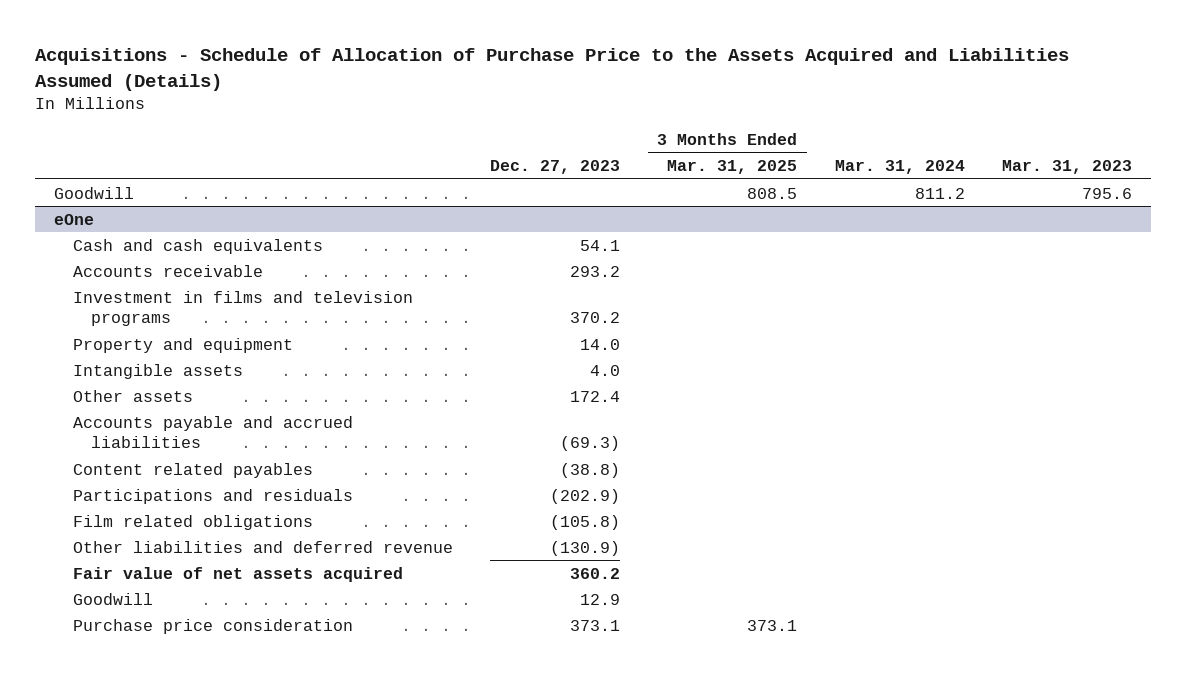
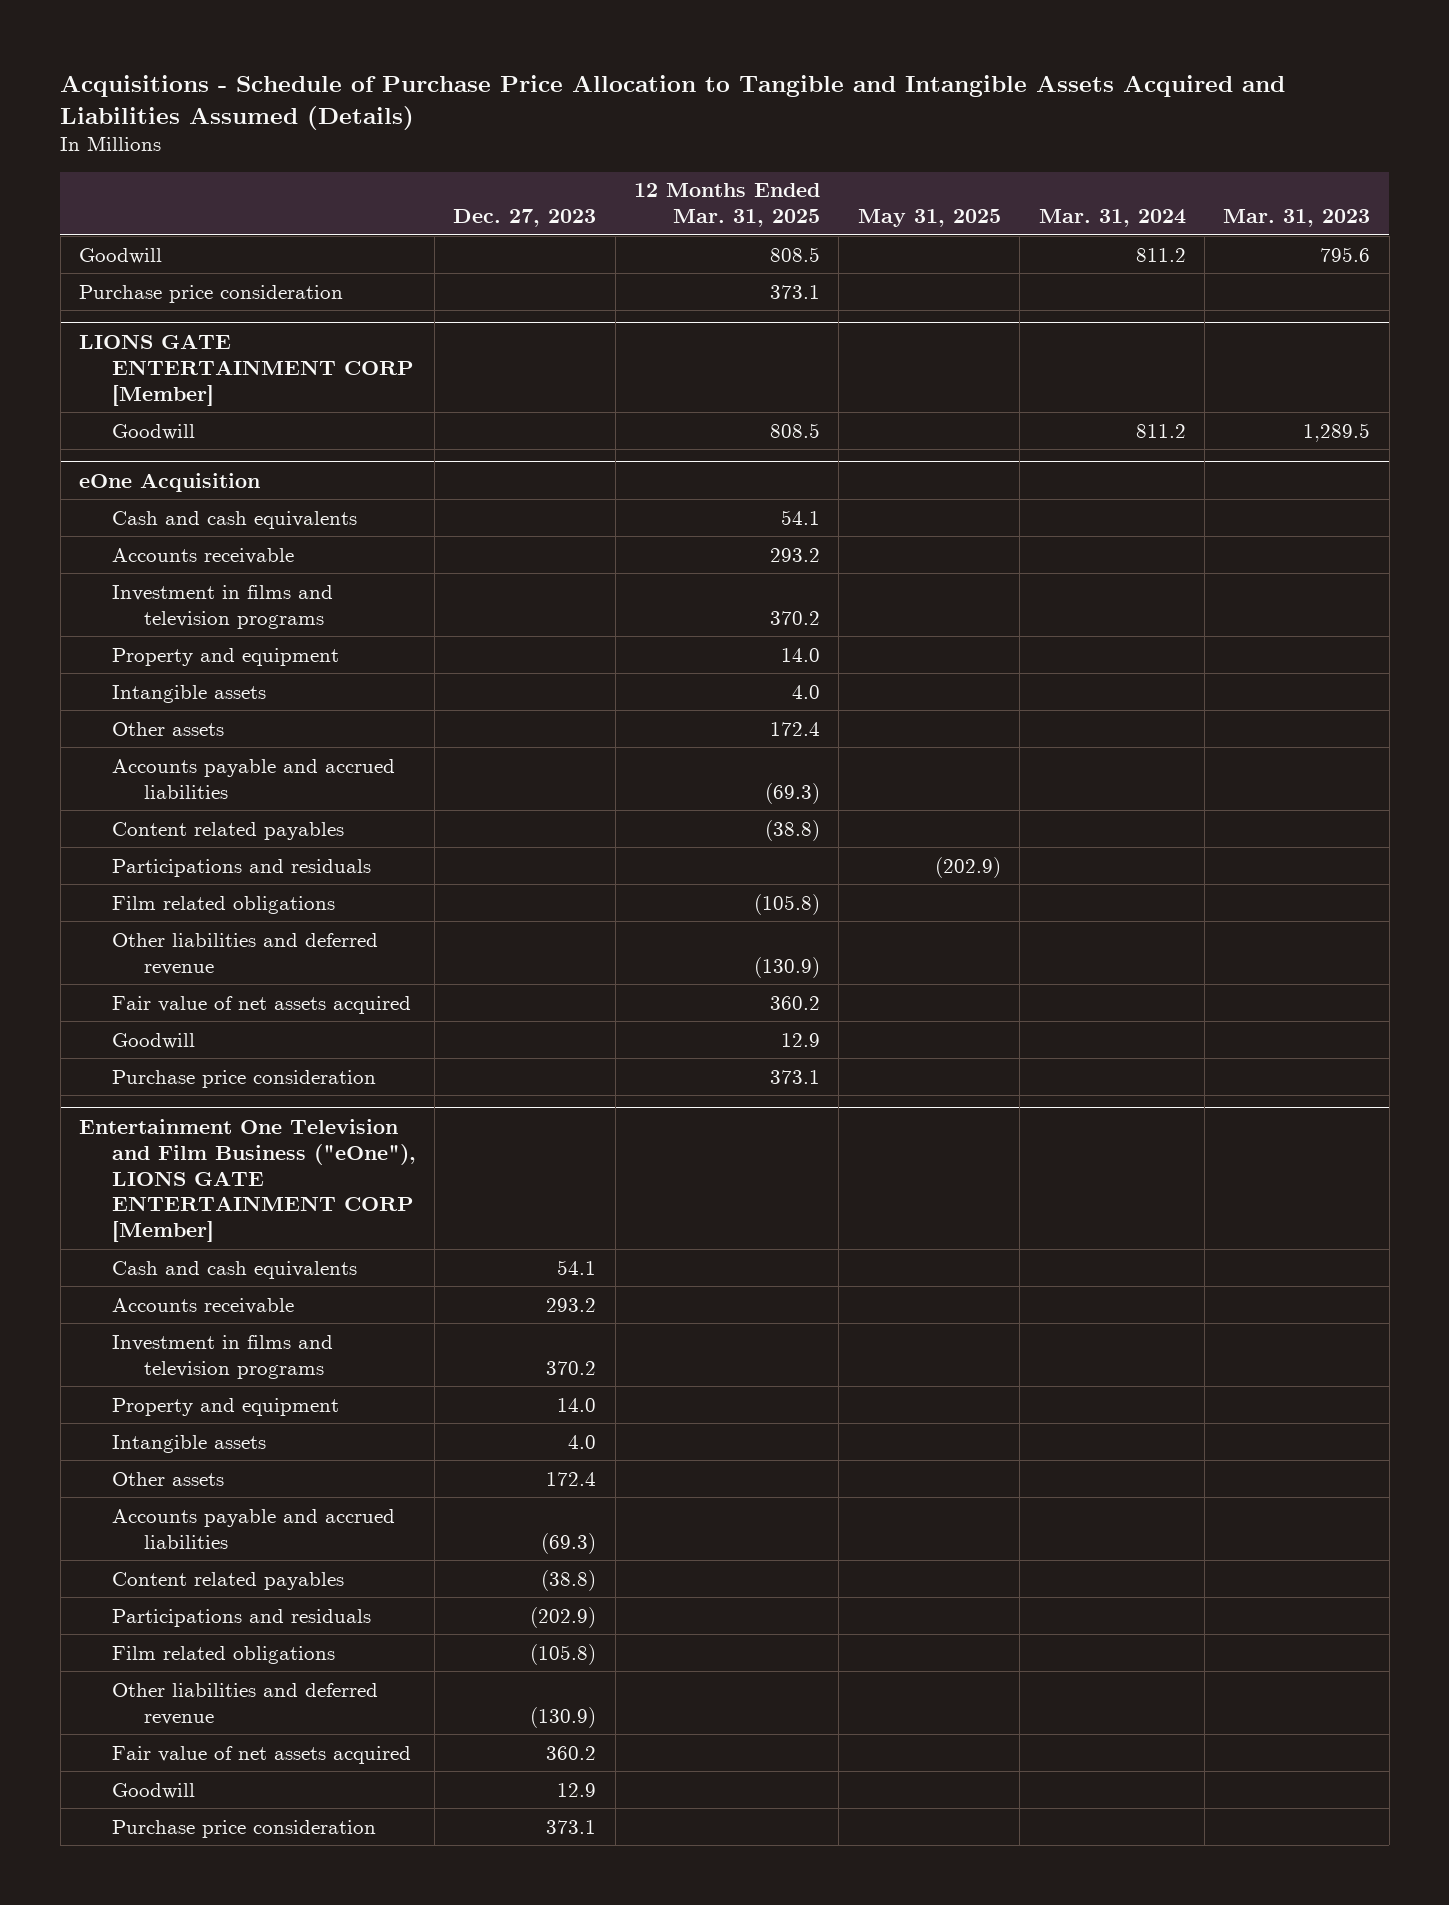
- Acquisitions - Schedule of Allocation of Purchase Price to the Assets Acquired and Liabilities Assumed (Details)
+ Acquisitions - Schedule of Purchase Price Allocation to Tangible and Intangible Assets Acquired and Liabilities Assumed (Details)
- | Dec. 27, 2023 | 3 Months Ended Mar. 31, 2025 | Mar. 31, 2024 | Mar. 31, 2023
+ | Dec. 27, 2023 | 12 Months Ended Mar. 31, 2025 | May 31, 2025 | Mar. 31, 2024 | Mar. 31, 2023
- eOne
+ Purchase price consideration | | 373.1 | | |
+ LIONS GATE ENTERTAINMENT CORP [Member]
+ Goodwill | | 808.5 | | 811.2 | 1,289.5
+ eOne Acquisition
+ Cash and cash equivalents | | 54.1 | | |
+ Accounts receivable | | 293.2 | | |
+ Investment in films and television programs | | 370.2 | | |
+ Property and equipment | | 14.0 | | |
+ Intangible assets | | 4.0 | | |
+ Other assets | | 172.4 | | |
+ Accounts payable and accrued liabilities | | (69.3) | | |
+ Content related payables | | (38.8) | | |
+ Participations and residuals | | | (202.9) | |
+ Film related obligations | | (105.8) | | |
+ Other liabilities and deferred revenue | | (130.9) | | |
+ Fair value of net assets acquired | | 360.2 | | |
+ Goodwill | | 12.9 | | |
+ Purchase price consideration | | 373.1 | | |
+ Entertainment One Television and Film Business ("eOne"), LIONS GATE ENTERTAINMENT CORP [Member]

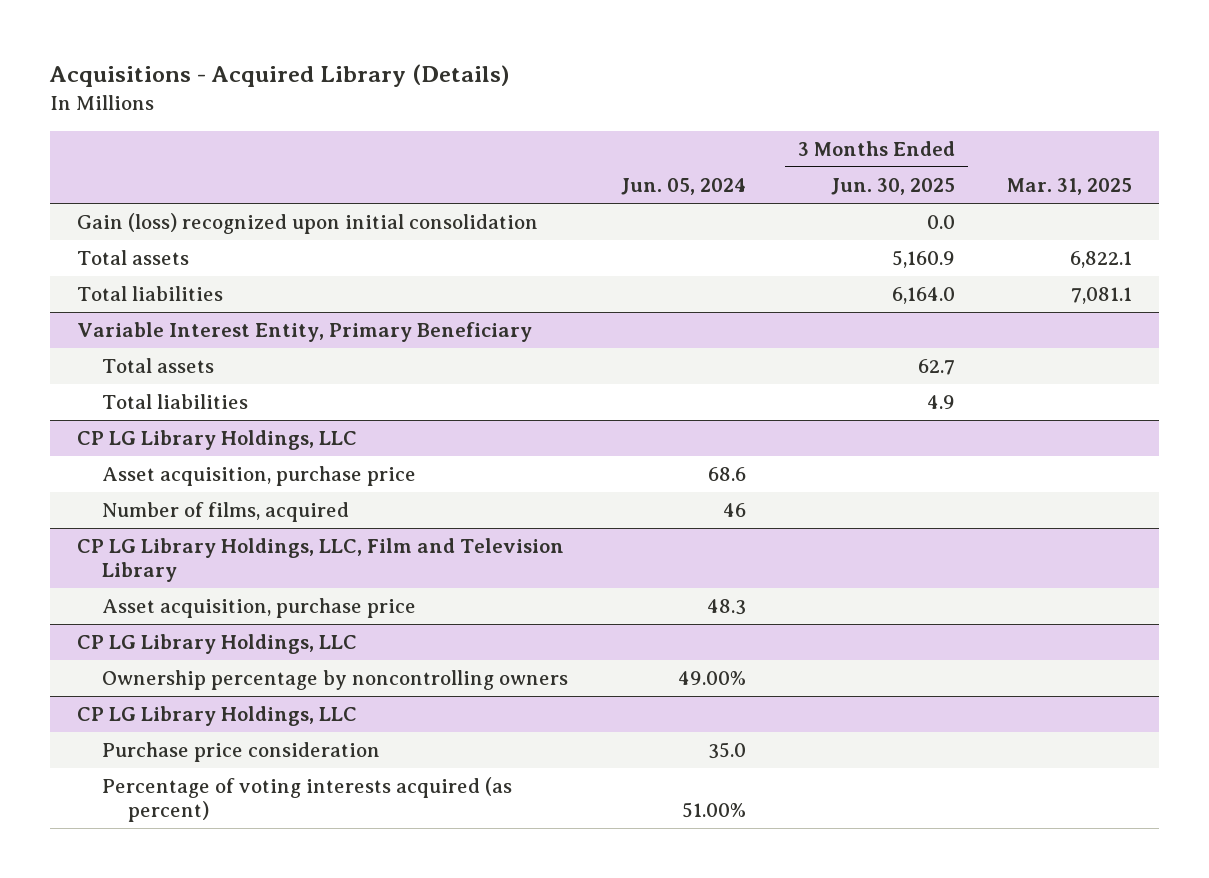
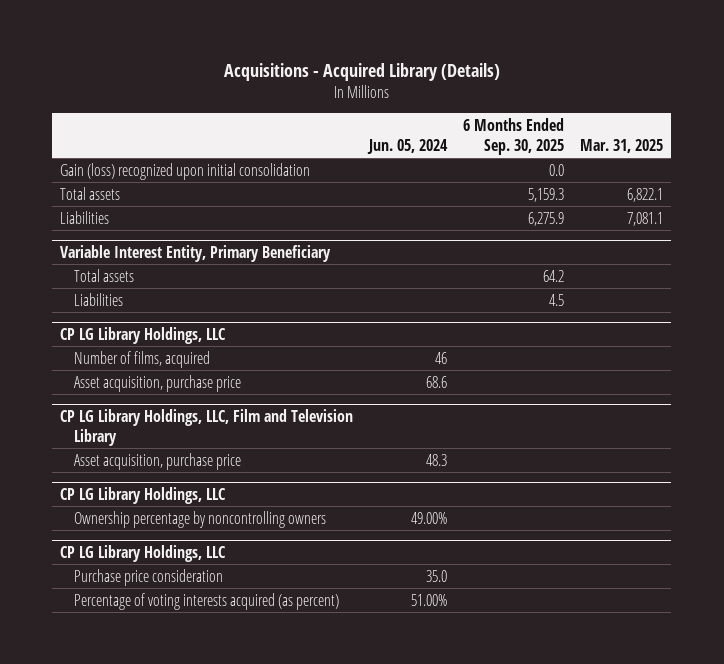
- | Jun. 05, 2024 | 3 Months Ended Jun. 30, 2025 | Mar. 31, 2025
+ | Jun. 05, 2024 | 6 Months Ended Sep. 30, 2025 | Mar. 31, 2025
- Total liabilities | | 6,164.0 | 7,081.1
+ Liabilities | | 6,275.9 | 7,081.1
@ Variable Interest Entity, Primary Beneficiary
- Total liabilities | | 4.9 |
+ Liabilities | | 4.5 |
@ CP LG Library Holdings, LLC
moved down: Asset acquisition, purchase price | 68.6 | |

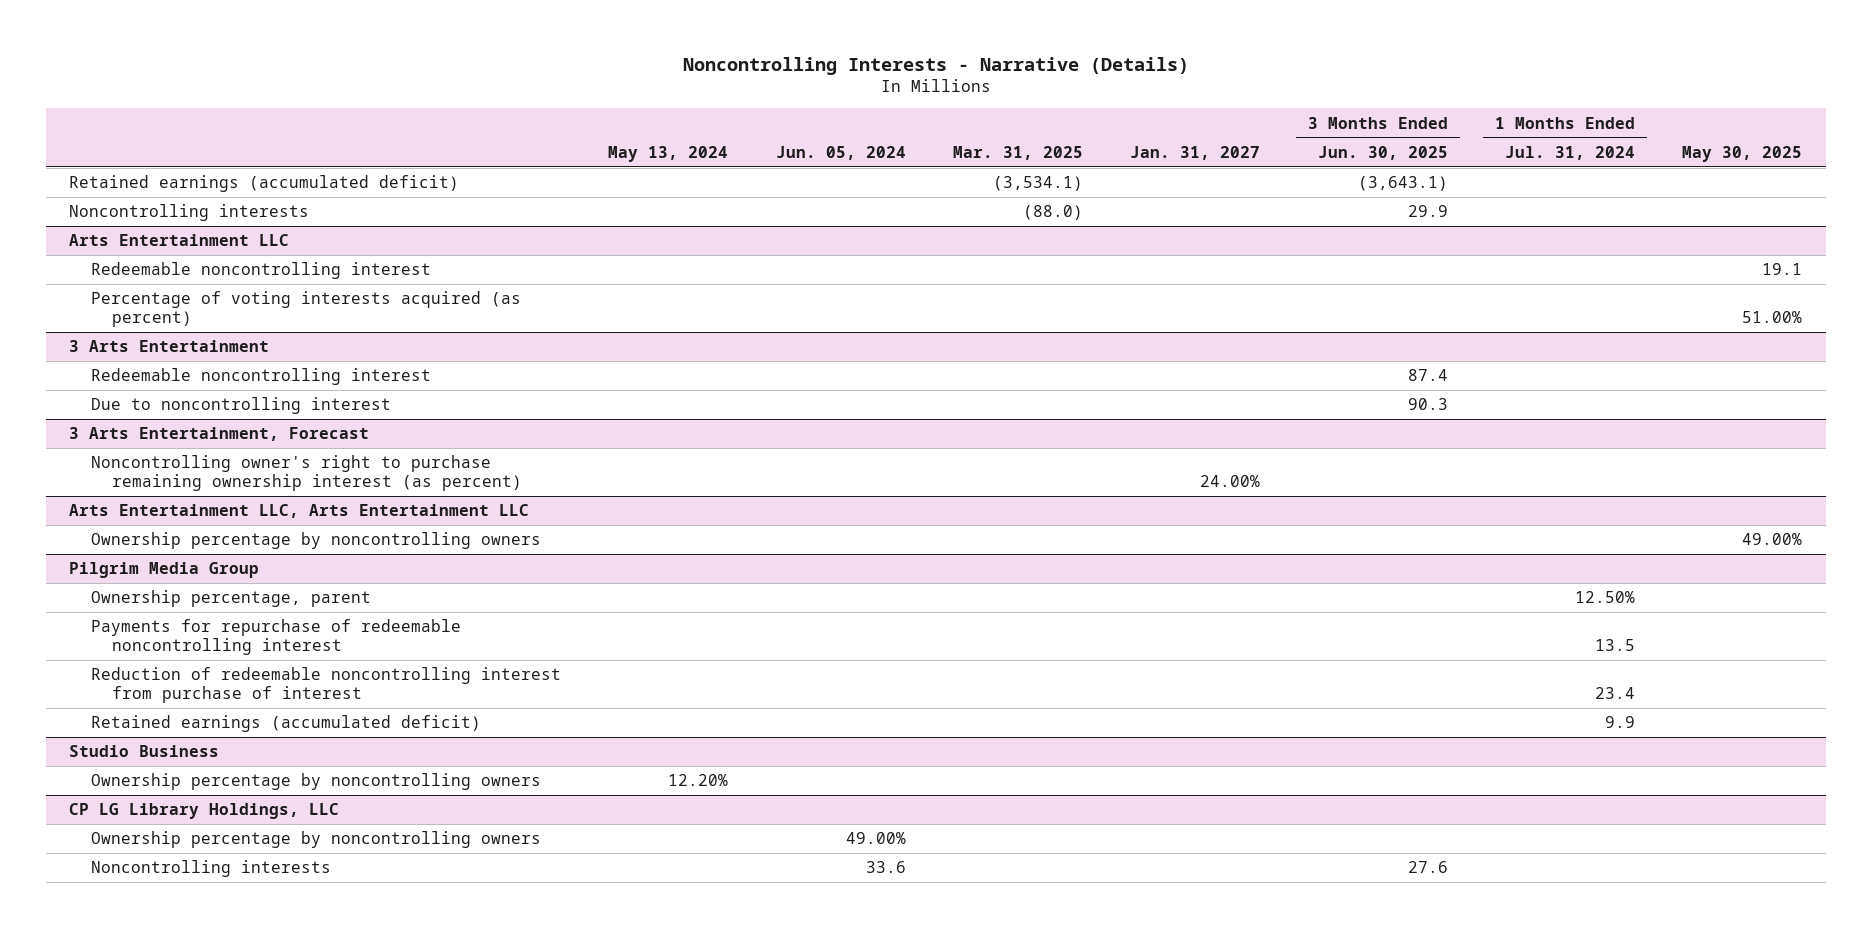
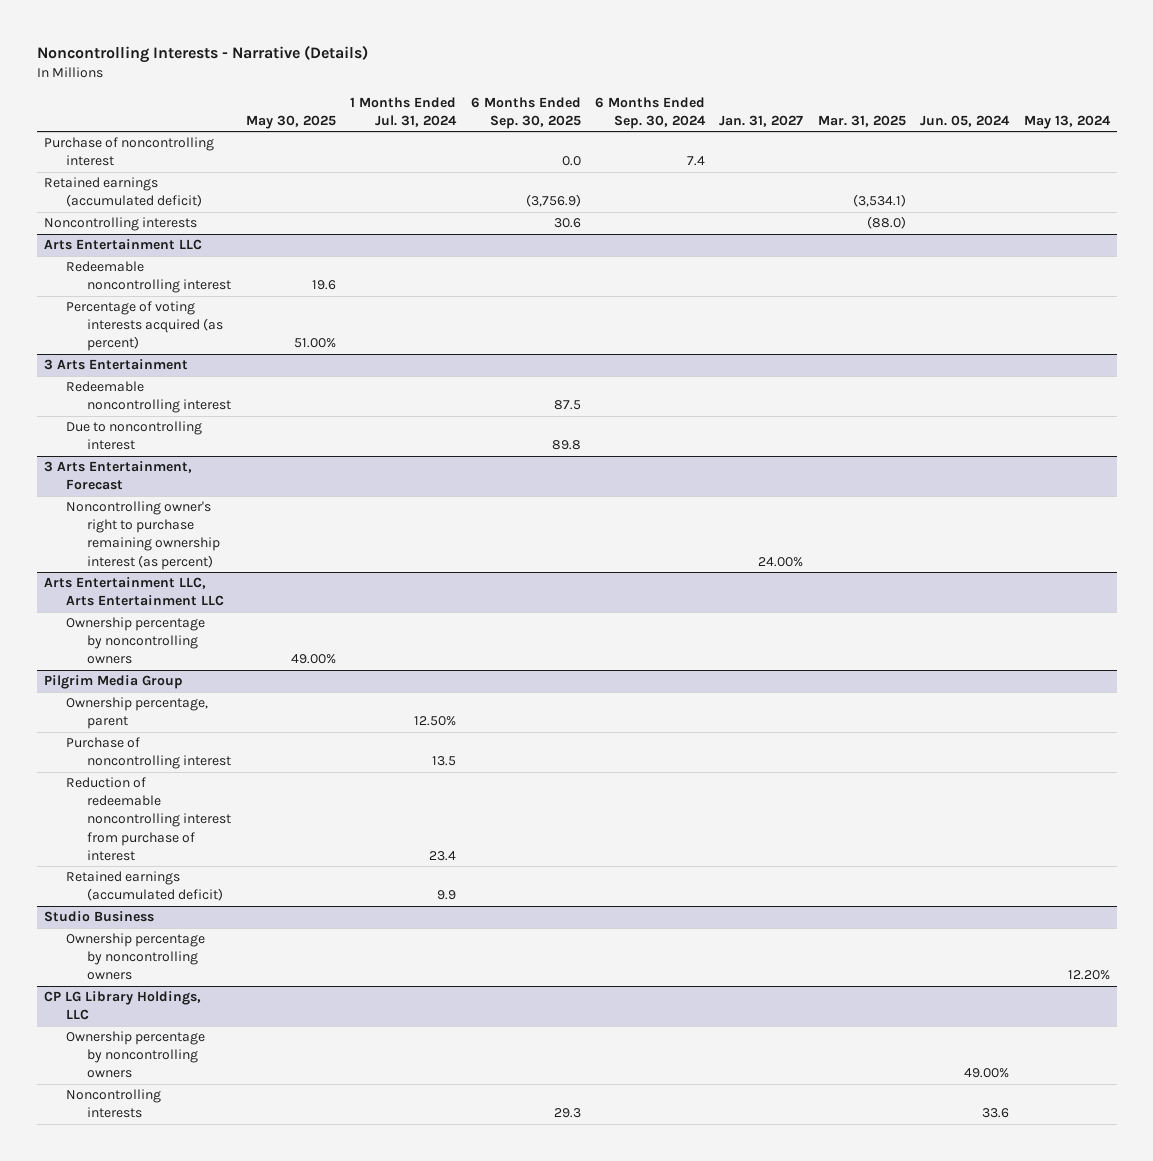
- | May 13, 2024 | Jun. 05, 2024 | Mar. 31, 2025 | Jan. 31, 2027 | 3 Months Ended Jun. 30, 2025 | 1 Months Ended Jul. 31, 2024 | May 30, 2025
+ | May 30, 2025 | 1 Months Ended Jul. 31, 2024 | 6 Months Ended Sep. 30, 2025 | 6 Months Ended Sep. 30, 2024 | Jan. 31, 2027 | Mar. 31, 2025 | Jun. 05, 2024 | May 13, 2024
+ Purchase of noncontrolling interest | | | 0.0 | 7.4 | | | |
@ Arts Entertainment LLC
- Redeemable noncontrolling interest | | | | | | | 19.1
+ Redeemable noncontrolling interest | 19.6 | | | | | | |
@ Pilgrim Media Group
- Payments for repurchase of redeemable noncontrolling interest | | | | | | 13.5 |
+ Purchase of noncontrolling interest | | 13.5 | | | | | |

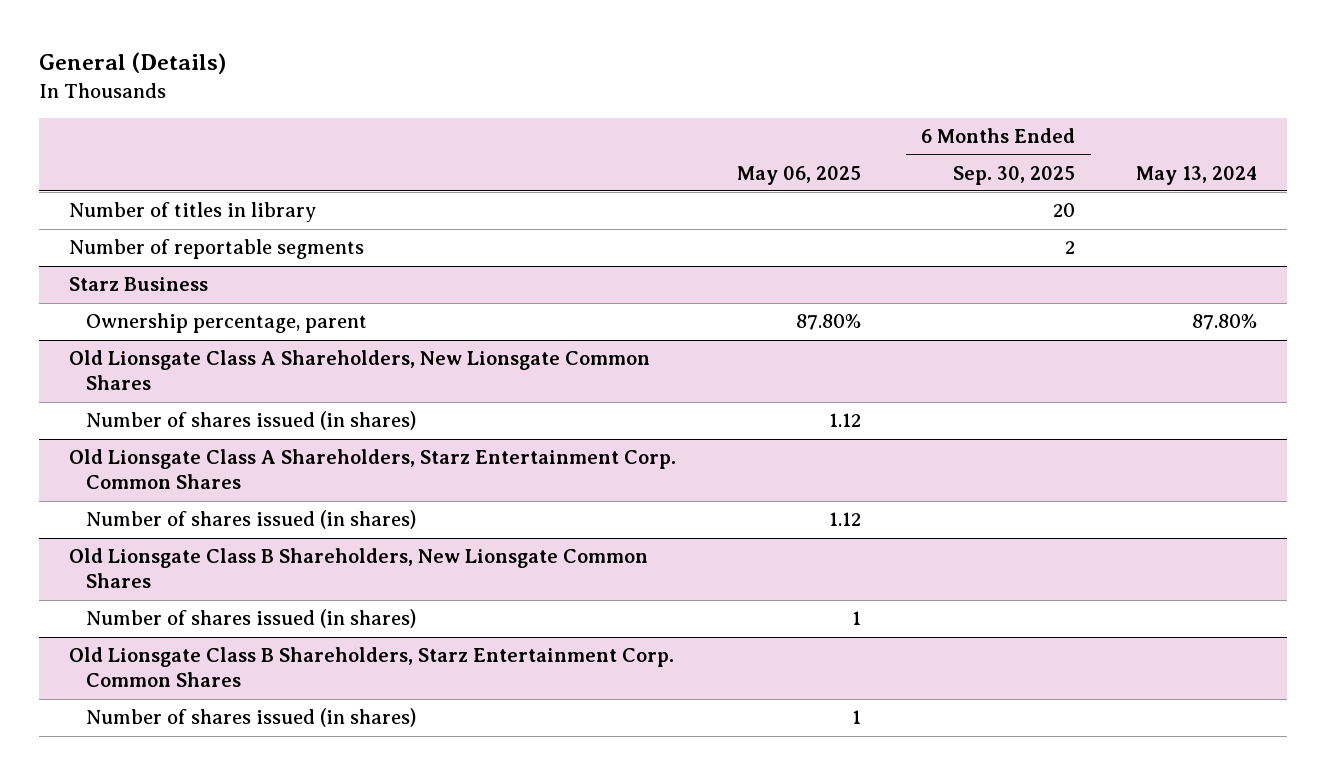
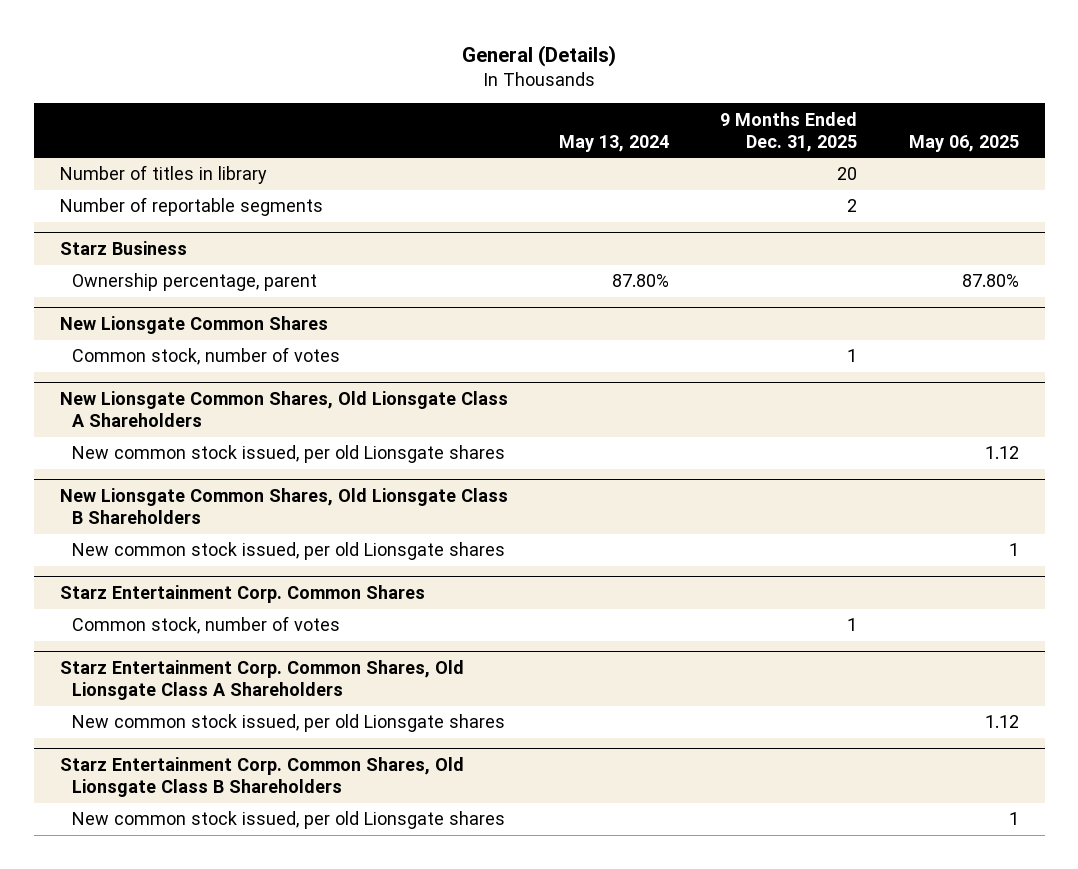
- | May 06, 2025 | 6 Months Ended Sep. 30, 2025 | May 13, 2024
+ | May 13, 2024 | 9 Months Ended Dec. 31, 2025 | May 06, 2025
- Old Lionsgate Class A Shareholders, New Lionsgate Common Shares
- Number of shares issued (in shares) | 1.12 | |
- Old Lionsgate Class A Shareholders, Starz Entertainment Corp. Common Shares
- Number of shares issued (in shares) | 1.12 | |
- Old Lionsgate Class B Shareholders, New Lionsgate Common Shares
- Number of shares issued (in shares) | 1 | |
- Old Lionsgate Class B Shareholders, Starz Entertainment Corp. Common Shares
- Number of shares issued (in shares) | 1 | |
+ New Lionsgate Common Shares
+ Common stock, number of votes | | 1 |
+ New Lionsgate Common Shares, Old Lionsgate Class A Shareholders
+ New common stock issued, per old Lionsgate shares | | | 1.12
+ New Lionsgate Common Shares, Old Lionsgate Class B Shareholders
+ New common stock issued, per old Lionsgate shares | | | 1
+ Starz Entertainment Corp. Common Shares
+ Common stock, number of votes | | 1 |
+ Starz Entertainment Corp. Common Shares, Old Lionsgate Class A Shareholders
+ New common stock issued, per old Lionsgate shares | | | 1.12
+ Starz Entertainment Corp. Common Shares, Old Lionsgate Class B Shareholders
+ New common stock issued, per old Lionsgate shares | | | 1

